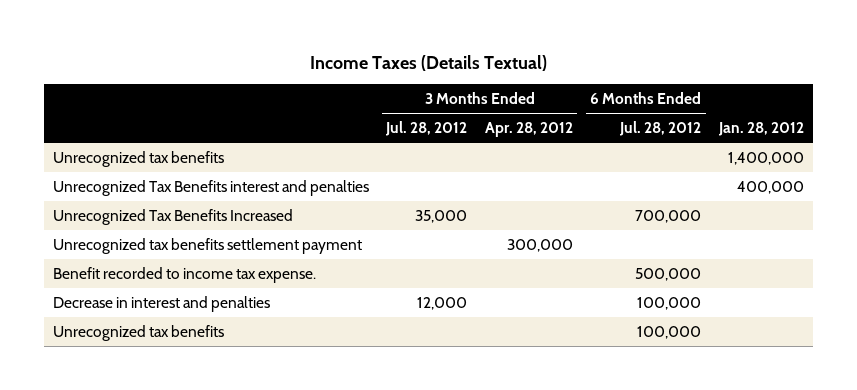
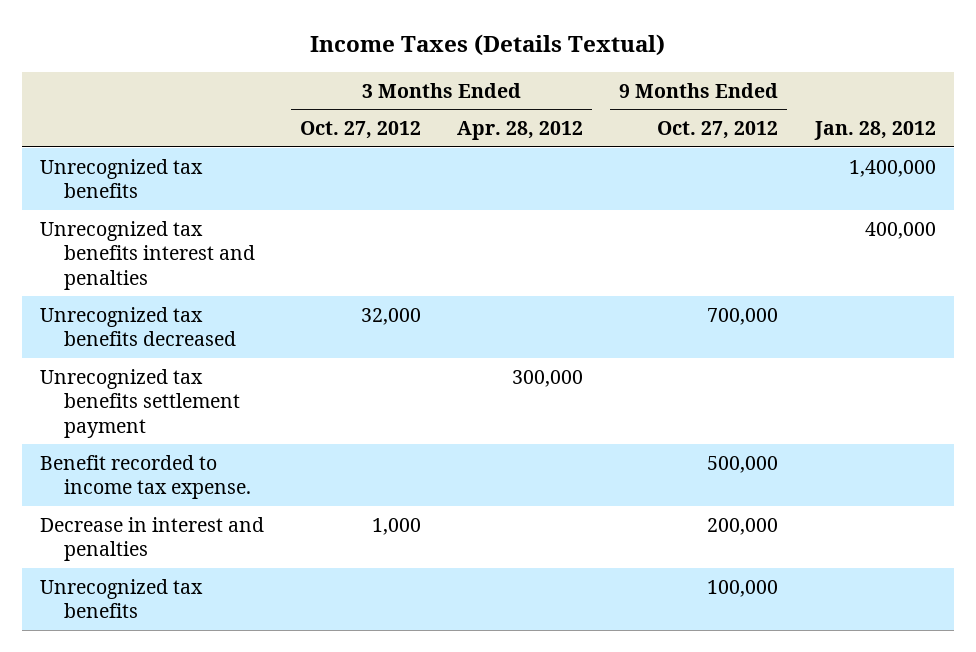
- | 3 Months Ended Jul. 28, 2012 | 3 Months Ended Apr. 28, 2012 | 6 Months Ended Jul. 28, 2012 | Jan. 28, 2012
+ | 3 Months Ended Oct. 27, 2012 | 3 Months Ended Apr. 28, 2012 | 9 Months Ended Oct. 27, 2012 | Jan. 28, 2012
- Unrecognized Tax Benefits interest and penalties | | | | 400,000
- Unrecognized Tax Benefits Increased | 35,000 | | 700,000 |
+ Unrecognized tax benefits interest and penalties | | | | 400,000
+ Unrecognized tax benefits decreased | 32,000 | | 700,000 |

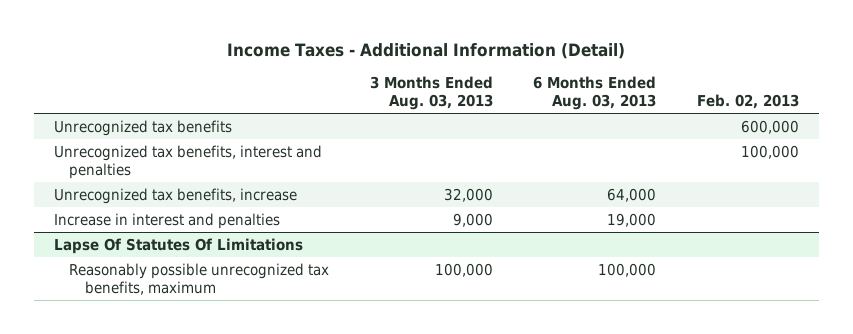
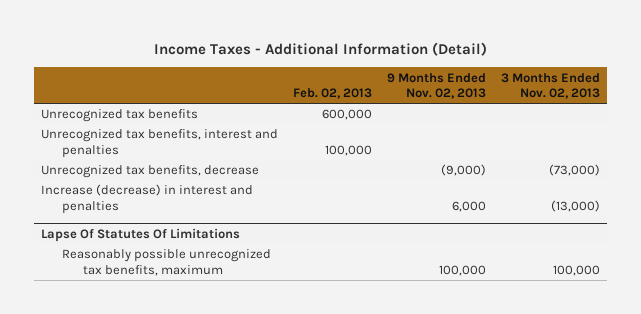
- | 3 Months Ended Aug. 03, 2013 | 6 Months Ended Aug. 03, 2013 | Feb. 02, 2013
+ | Feb. 02, 2013 | 9 Months Ended Nov. 02, 2013 | 3 Months Ended Nov. 02, 2013
- Unrecognized tax benefits, increase | 32,000 | 64,000 |
- Increase in interest and penalties | 9,000 | 19,000 |
+ Unrecognized tax benefits, decrease | | (9,000) | (73,000)
+ Increase (decrease) in interest and penalties | | 6,000 | (13,000)

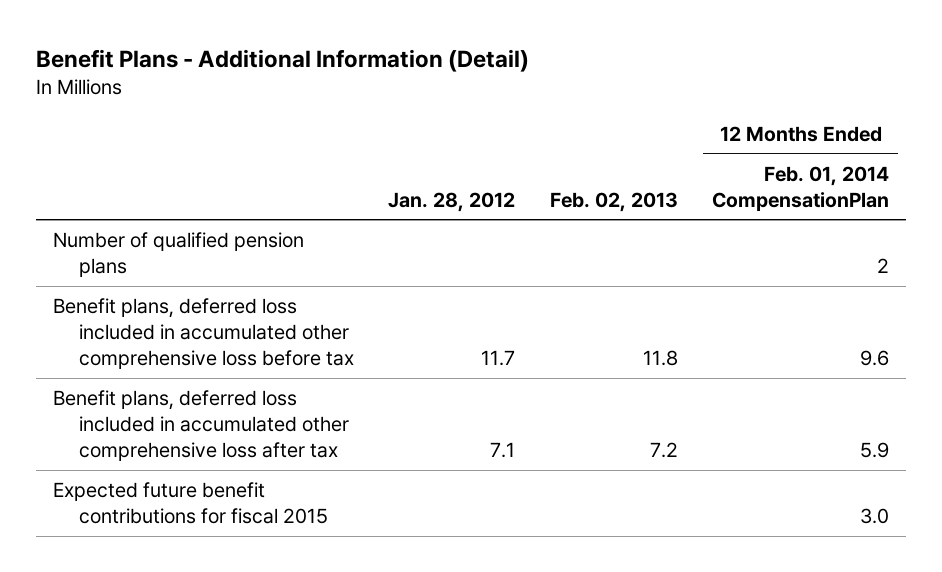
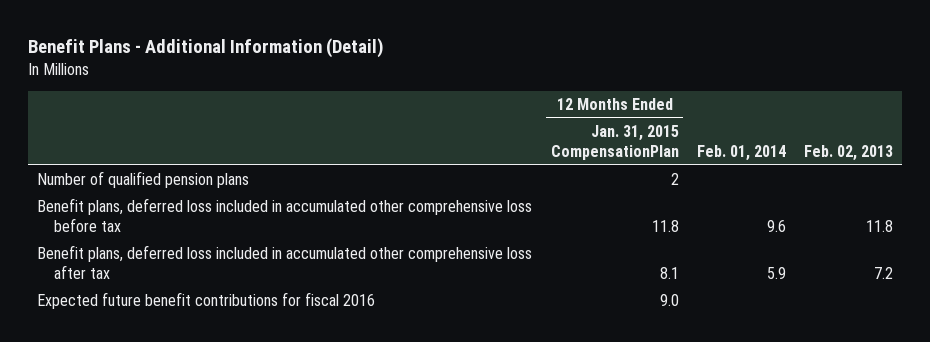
- | Jan. 28, 2012 | Feb. 02, 2013 | 12 Months Ended Feb. 01, 2014 CompensationPlan
+ | 12 Months Ended Jan. 31, 2015 CompensationPlan | Feb. 01, 2014 | Feb. 02, 2013
- Expected future benefit contributions for fiscal 2015 | | | 3.0
+ Expected future benefit contributions for fiscal 2016 | 9.0 | |

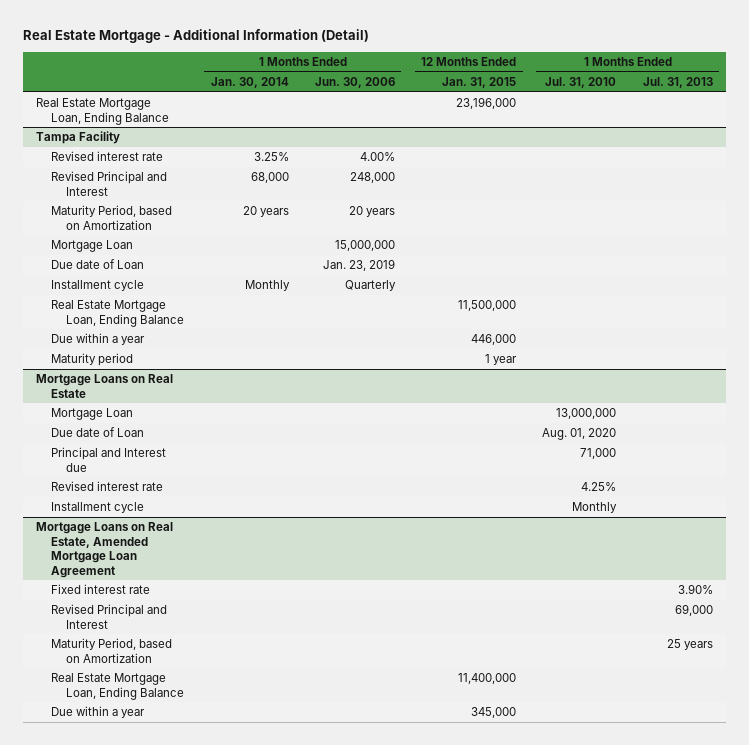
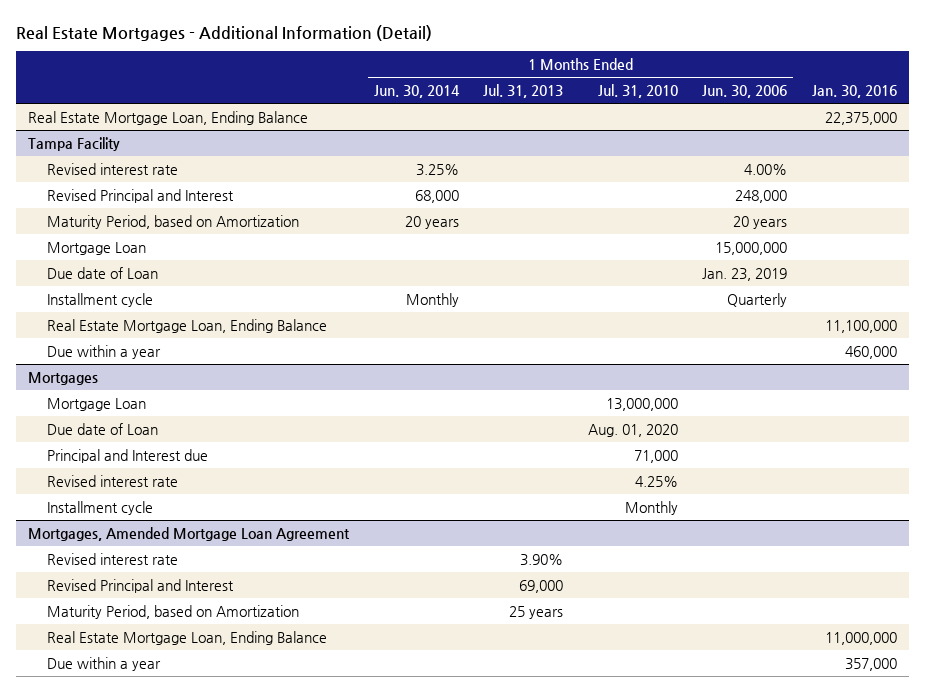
- Real Estate Mortgage - Additional Information (Detail)
+ Real Estate Mortgages - Additional Information (Detail)
- | 1 Months Ended Jan. 30, 2014 | 1 Months Ended Jun. 30, 2006 | 12 Months Ended Jan. 31, 2015 | 1 Months Ended Jul. 31, 2010 | 1 Months Ended Jul. 31, 2013
+ | 1 Months Ended Jun. 30, 2014 | 1 Months Ended Jul. 31, 2013 | 1 Months Ended Jul. 31, 2010 | 1 Months Ended Jun. 30, 2006 | Jan. 30, 2016
@ Tampa Facility
- Maturity period | | | 1 year | |
- Mortgage Loans on Real Estate
+ Mortgages
- Mortgage Loans on Real Estate, Amended Mortgage Loan Agreement
- Fixed interest rate | | | | | 3.90%
+ Mortgages, Amended Mortgage Loan Agreement
+ Revised interest rate | | 3.90% | | |

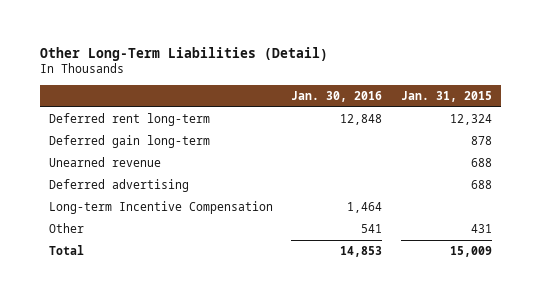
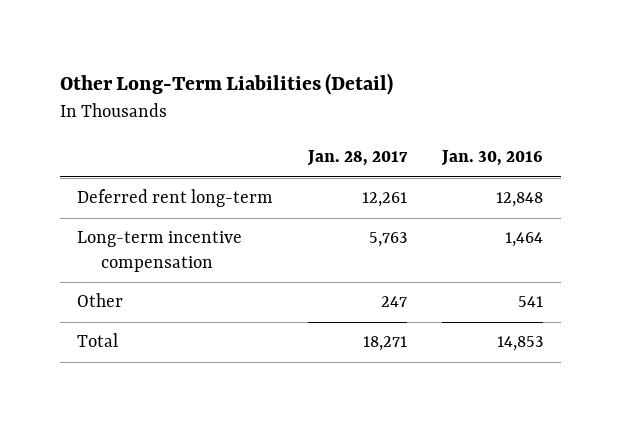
- | Jan. 30, 2016 | Jan. 31, 2015
+ | Jan. 28, 2017 | Jan. 30, 2016
- Deferred gain long-term | | 878
- Unearned revenue | | 688
- Deferred advertising | | 688
- Long-term Incentive Compensation | 1,464 |
+ Long-term incentive compensation | 5,763 | 1,464

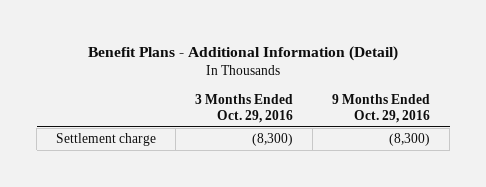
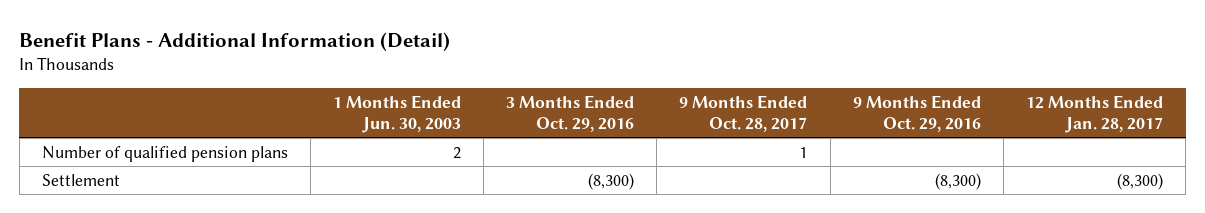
- | 3 Months Ended Oct. 29, 2016 | 9 Months Ended Oct. 29, 2016
+ | 1 Months Ended Jun. 30, 2003 | 3 Months Ended Oct. 29, 2016 | 9 Months Ended Oct. 28, 2017 | 9 Months Ended Oct. 29, 2016 | 12 Months Ended Jan. 28, 2017
- Settlement charge | (8,300) | (8,300)
+ Number of qualified pension plans | 2 | | 1 | |
+ Settlement | | (8,300) | | (8,300) | (8,300)

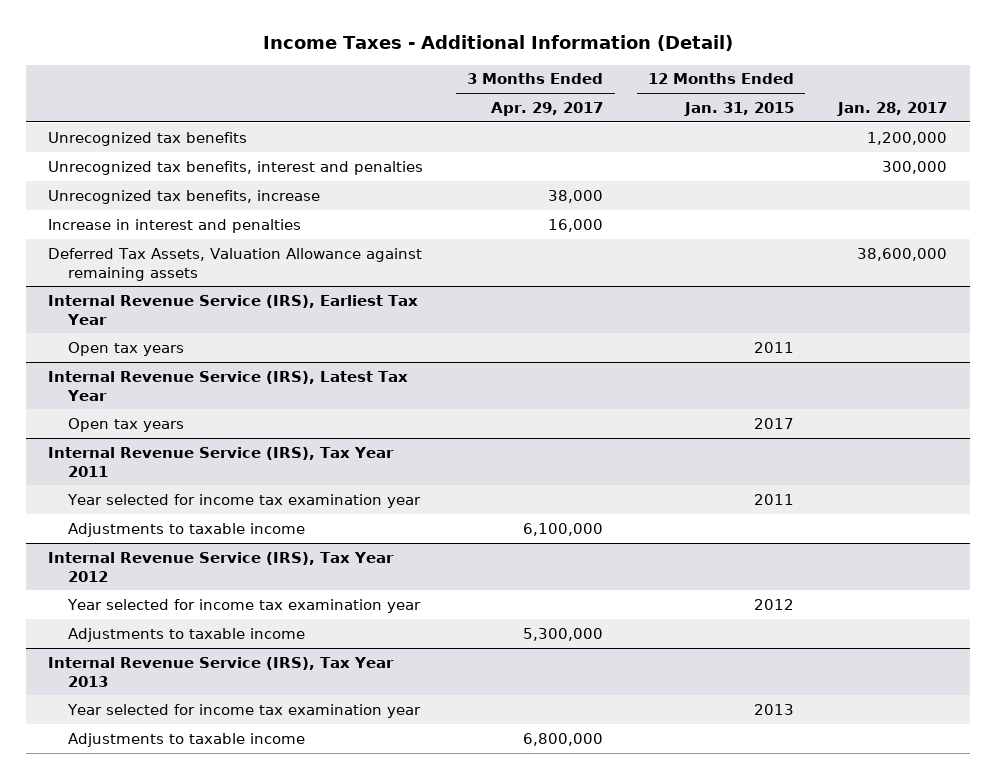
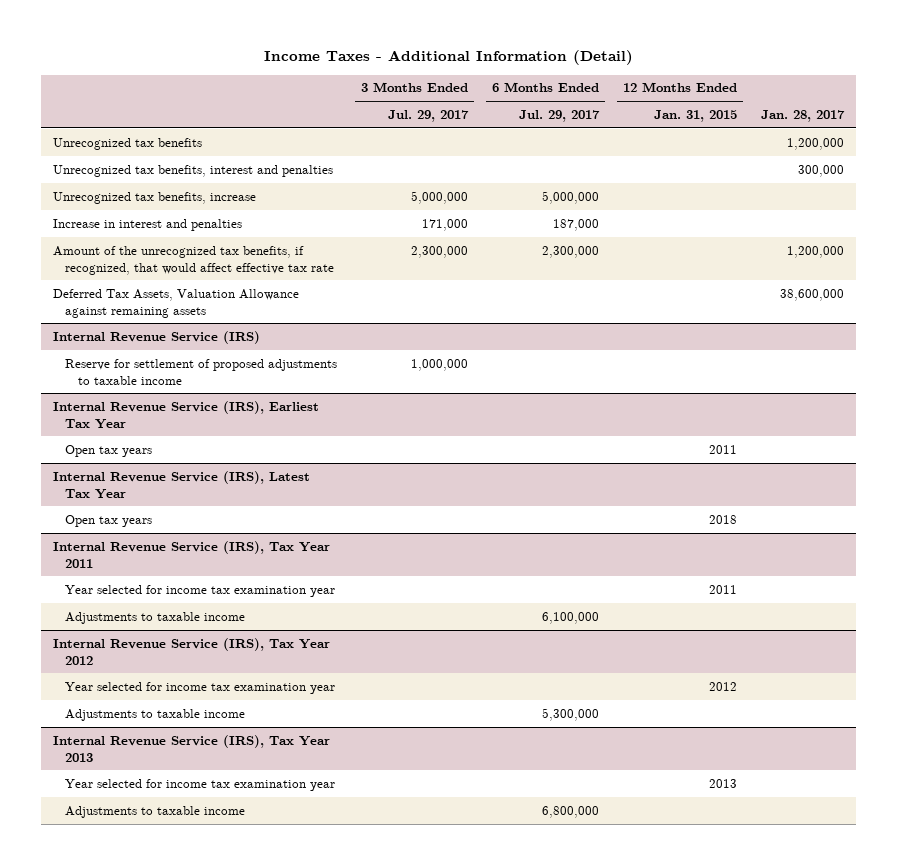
- | 3 Months Ended Apr. 29, 2017 | 12 Months Ended Jan. 31, 2015 | Jan. 28, 2017
+ | 3 Months Ended Jul. 29, 2017 | 6 Months Ended Jul. 29, 2017 | 12 Months Ended Jan. 31, 2015 | Jan. 28, 2017
+ Amount of the unrecognized tax benefits, if recognized, that would affect effective tax rate | 2,300,000 | 2,300,000 | | 1,200,000
+ Internal Revenue Service (IRS)
+ Reserve for settlement of proposed adjustments to taxable income | 1,000,000 | | |
@ Internal Revenue Service (IRS), Latest Tax Year
- Open tax years | | 2017 |
+ Open tax years | | | 2018 |

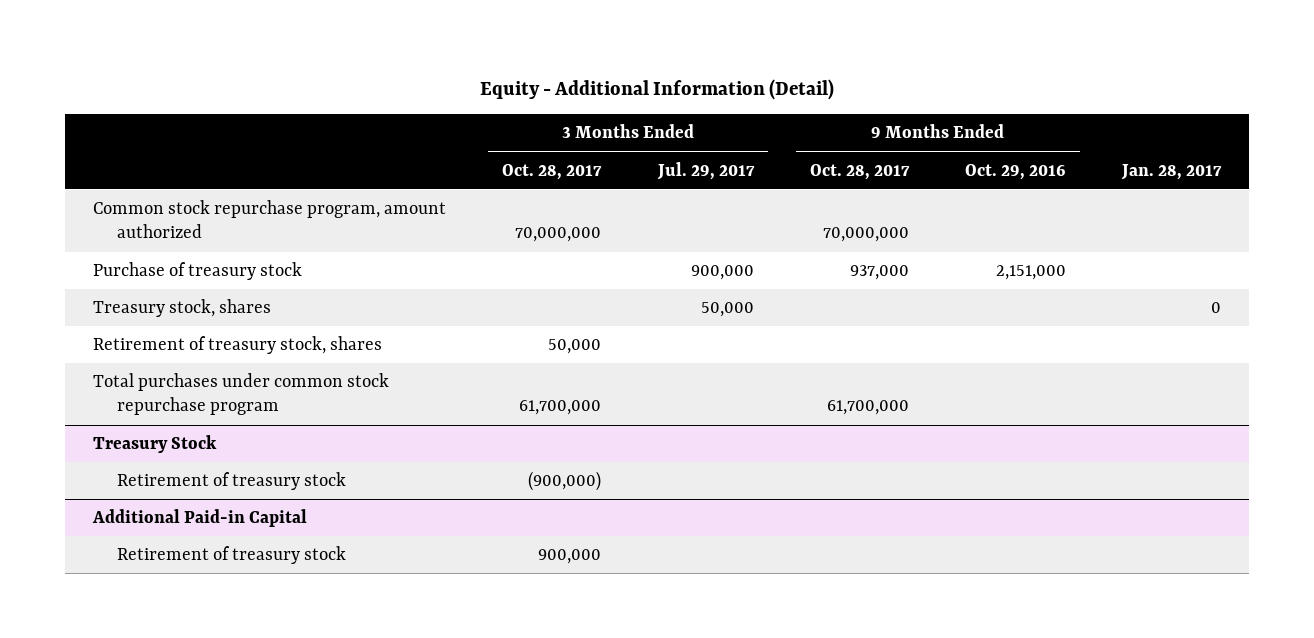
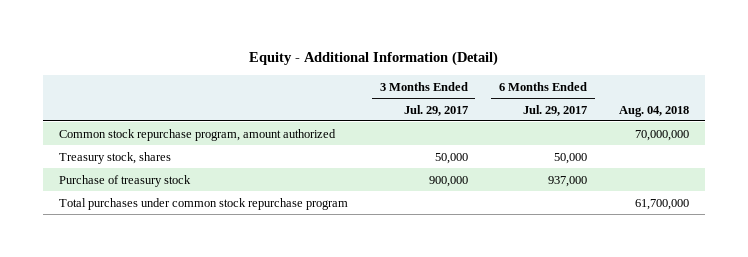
- | 3 Months Ended Oct. 28, 2017 | 3 Months Ended Jul. 29, 2017 | 9 Months Ended Oct. 28, 2017 | 9 Months Ended Oct. 29, 2016 | Jan. 28, 2017
+ | 3 Months Ended Jul. 29, 2017 | 6 Months Ended Jul. 29, 2017 | Aug. 04, 2018
- Retirement of treasury stock, shares | 50,000 | | | |
moved down: Purchase of treasury stock | 900,000 | 937,000 |
- Treasury Stock
- Retirement of treasury stock | (900,000) | | | |
- Additional Paid-in Capital
- Retirement of treasury stock | 900,000 | | | |

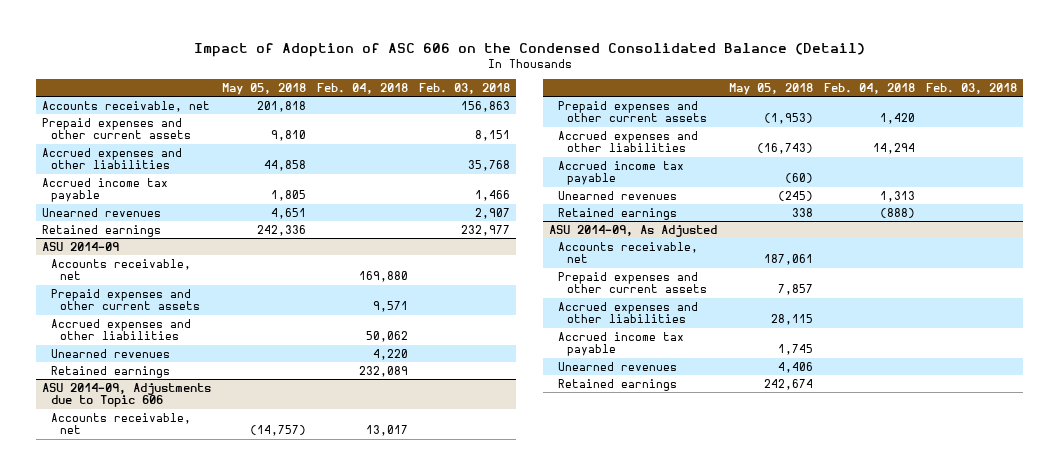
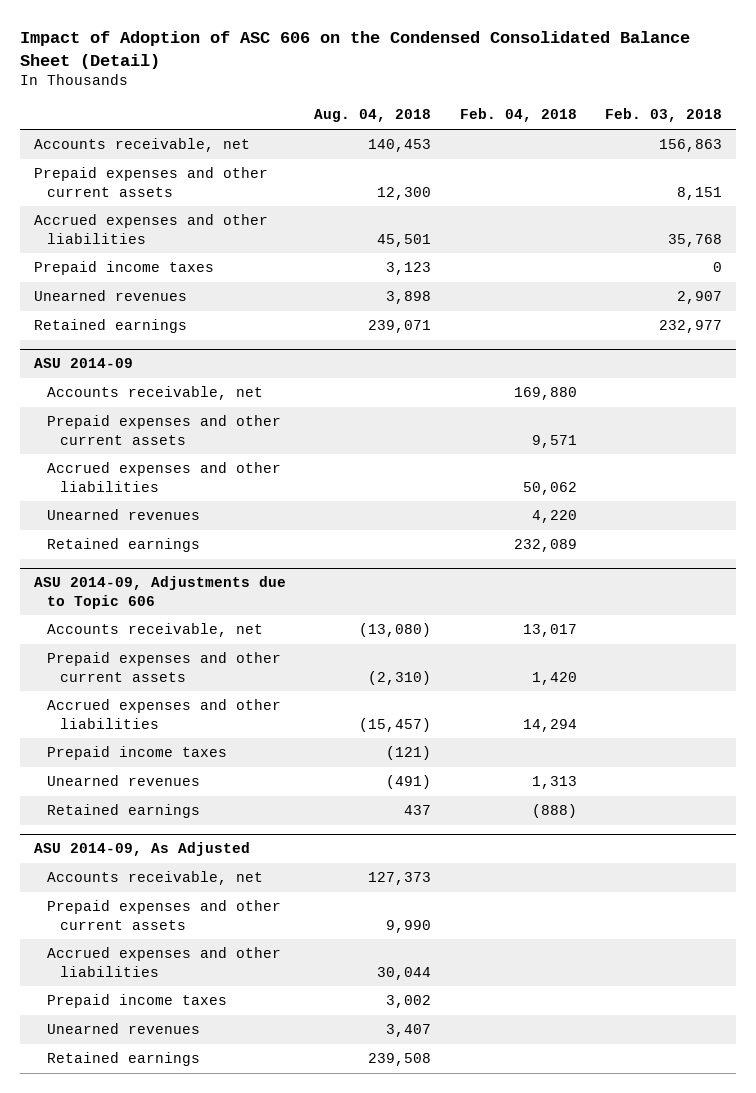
- Impact of Adoption of ASC 606 on the Condensed Consolidated Balance (Detail)
+ Impact of Adoption of ASC 606 on the Condensed Consolidated Balance Sheet (Detail)
- | May 05, 2018 | Feb. 04, 2018 | Feb. 03, 2018
+ | Aug. 04, 2018 | Feb. 04, 2018 | Feb. 03, 2018
- Accrued income tax payable | 1,805 | | 1,466
+ Prepaid income taxes | 3,123 | | 0
@ ASU 2014-09, Adjustments due to Topic 606
- Accrued income tax payable | (60) | |
+ Prepaid income taxes | (121) | |
@ ASU 2014-09, As Adjusted
- Accrued income tax payable | 1,745 | |
+ Prepaid income taxes | 3,002 | |

